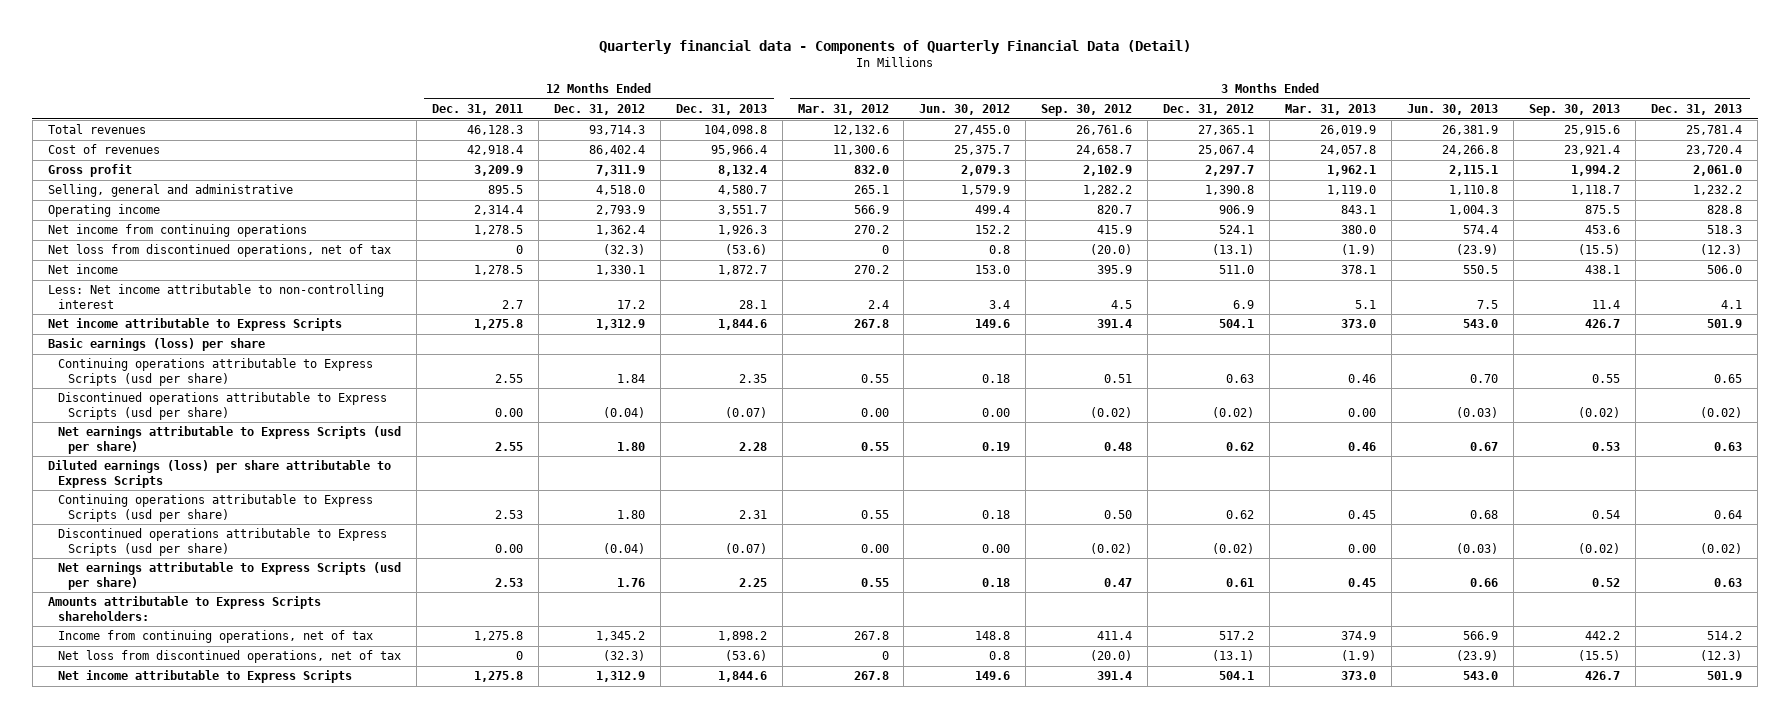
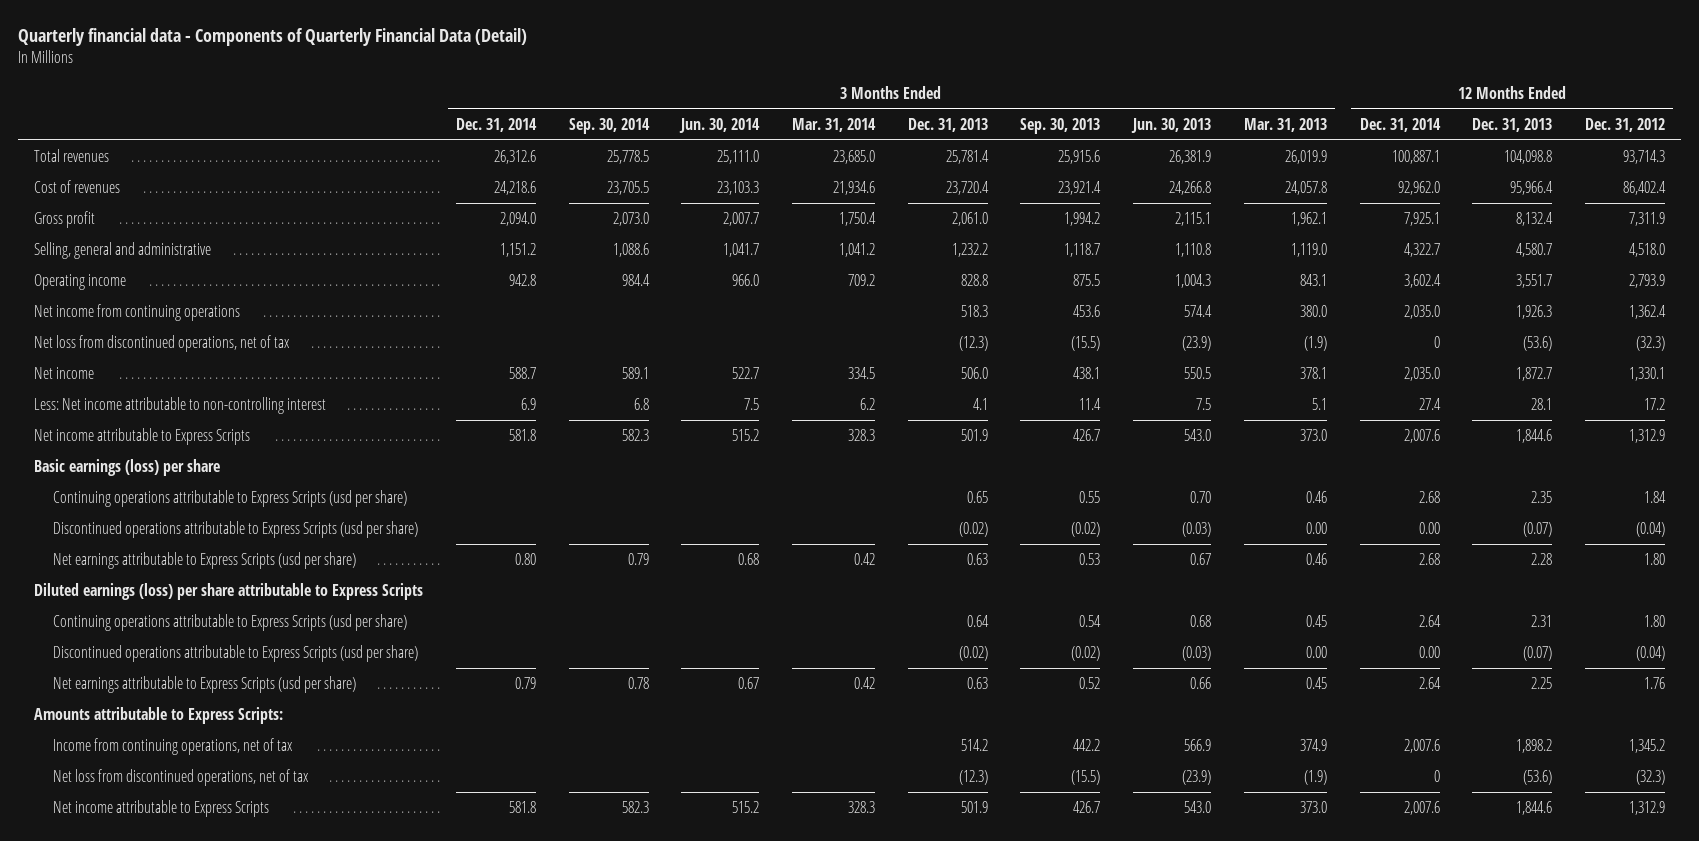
- | 12 Months Ended Dec. 31, 2011 | 12 Months Ended Dec. 31, 2012 | 12 Months Ended Dec. 31, 2013 | 3 Months Ended Mar. 31, 2012 | 3 Months Ended Jun. 30, 2012 | 3 Months Ended Sep. 30, 2012 | 3 Months Ended Dec. 31, 2012 | 3 Months Ended Mar. 31, 2013 | 3 Months Ended Jun. 30, 2013 | 3 Months Ended Sep. 30, 2013 | 3 Months Ended Dec. 31, 2013
+ | 3 Months Ended Dec. 31, 2014 | 3 Months Ended Sep. 30, 2014 | 3 Months Ended Jun. 30, 2014 | 3 Months Ended Mar. 31, 2014 | 3 Months Ended Dec. 31, 2013 | 3 Months Ended Sep. 30, 2013 | 3 Months Ended Jun. 30, 2013 | 3 Months Ended Mar. 31, 2013 | 12 Months Ended Dec. 31, 2014 | 12 Months Ended Dec. 31, 2013 | 12 Months Ended Dec. 31, 2012
- Amounts attributable to Express Scripts shareholders:
+ Amounts attributable to Express Scripts:

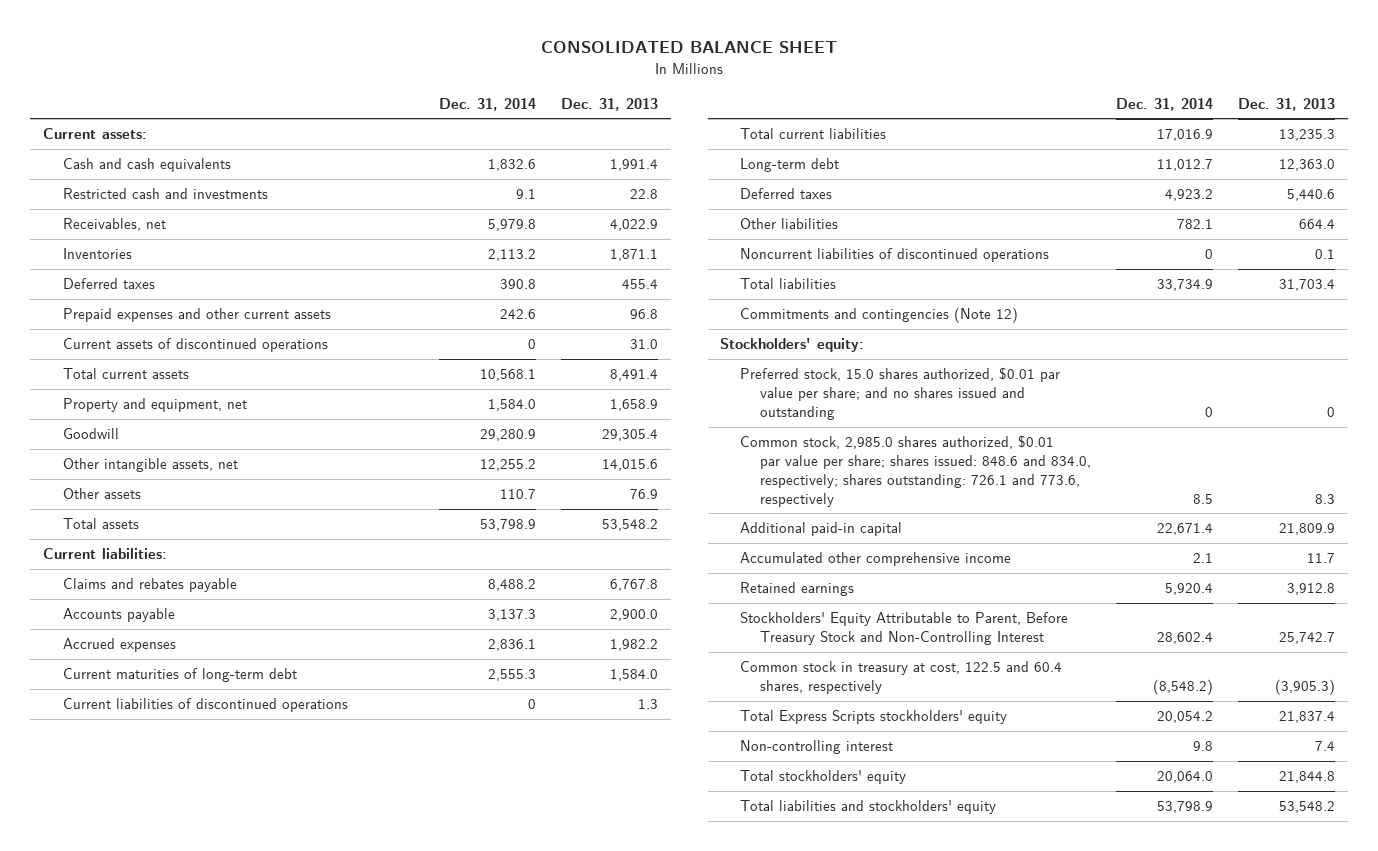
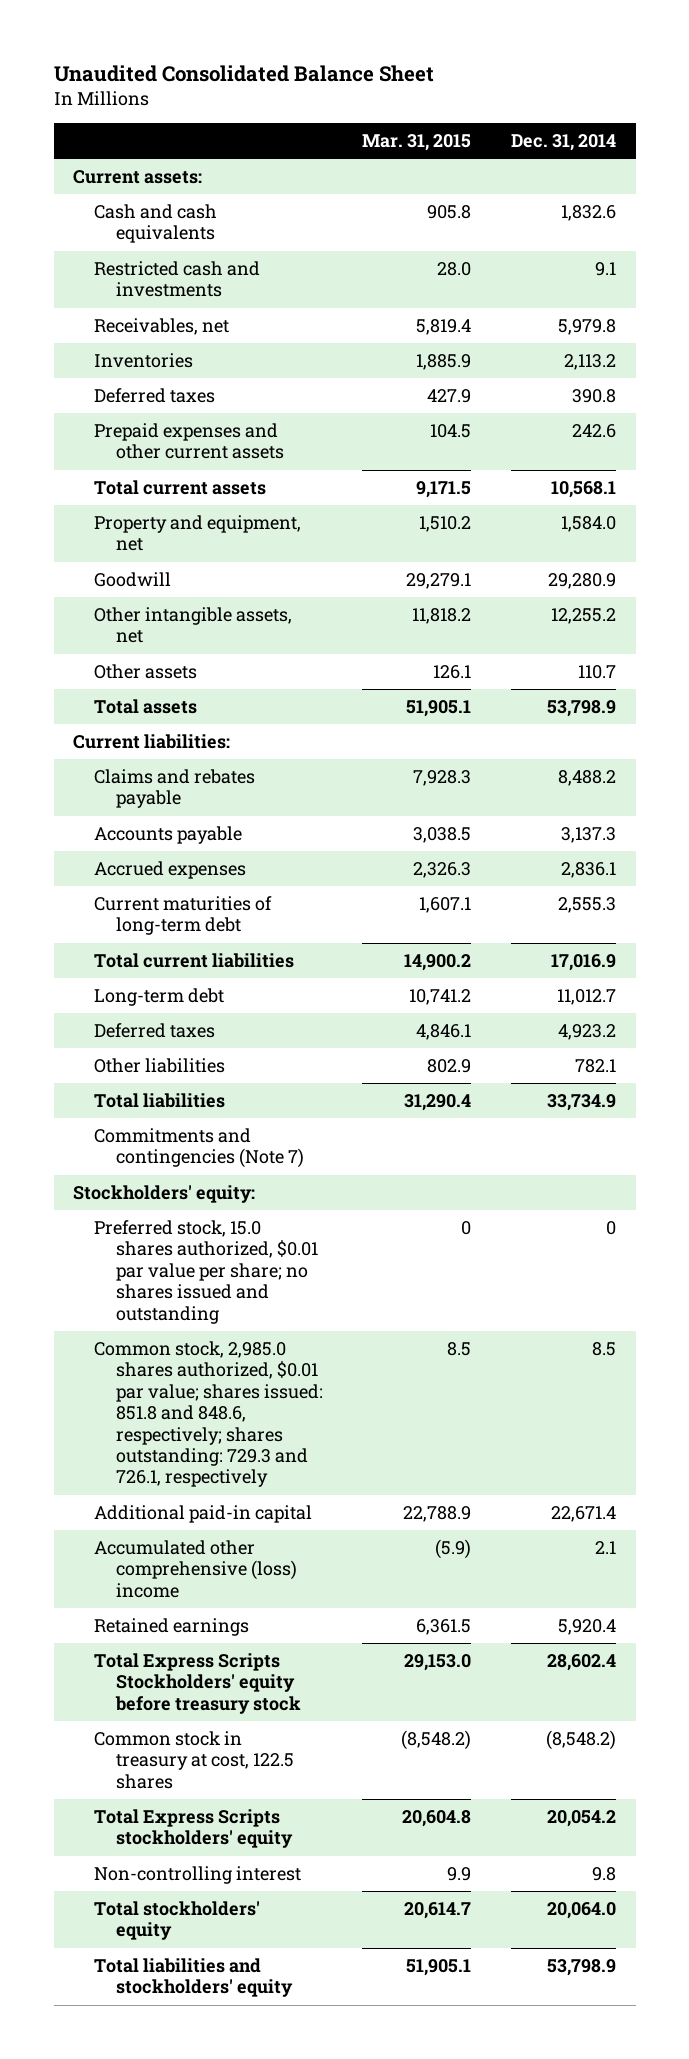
- CONSOLIDATED BALANCE SHEET
+ Unaudited Consolidated Balance Sheet
- | Dec. 31, 2014 | Dec. 31, 2013
+ | Mar. 31, 2015 | Dec. 31, 2014
- Current assets of discontinued operations | 0 | 31.0
- Current liabilities of discontinued operations | 0 | 1.3
- Noncurrent liabilities of discontinued operations | 0 | 0.1
- Commitments and contingencies (Note 12)
+ Commitments and contingencies (Note 7)
- Preferred stock, 15.0 shares authorized, $0.01 par value per share; and no shares issued and outstanding | 0 | 0
- Common stock, 2,985.0 shares authorized, $0.01 par value per share; shares issued: 848.6 and 834.0, respectively; shares outstanding: 726.1 and 773.6, respectively | 8.5 | 8.3
+ Preferred stock, 15.0 shares authorized, $0.01 par value per share; no shares issued and outstanding | 0 | 0
+ Common stock, 2,985.0 shares authorized, $0.01 par value; shares issued: 851.8 and 848.6, respectively; shares outstanding: 729.3 and 726.1, respectively | 8.5 | 8.5
- Accumulated other comprehensive income | 2.1 | 11.7
+ Accumulated other comprehensive (loss) income | (5.9) | 2.1
- Stockholders' Equity Attributable to Parent, Before Treasury Stock and Non-Controlling Interest | 28,602.4 | 25,742.7
- Common stock in treasury at cost, 122.5 and 60.4 shares, respectively | (8,548.2) | (3,905.3)
+ Total Express Scripts Stockholders' equity before treasury stock | 29,153.0 | 28,602.4
+ Common stock in treasury at cost, 122.5 shares | (8,548.2) | (8,548.2)

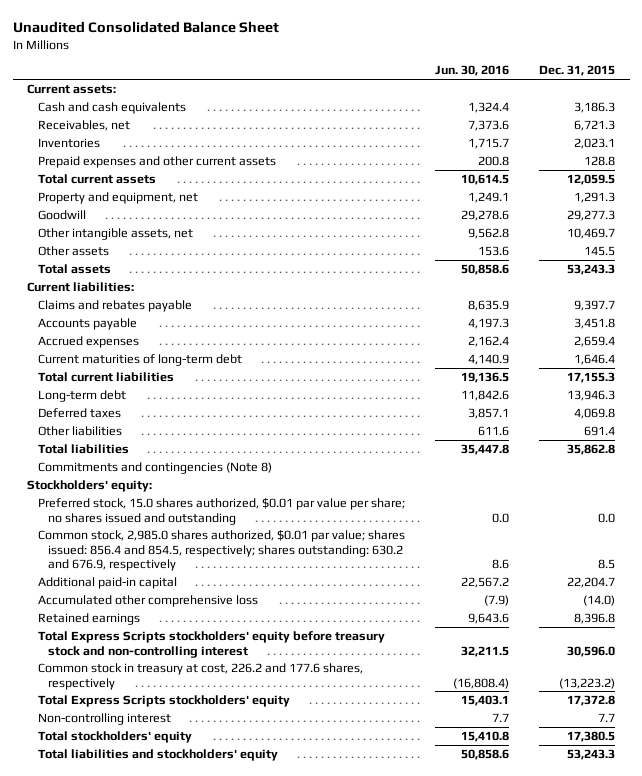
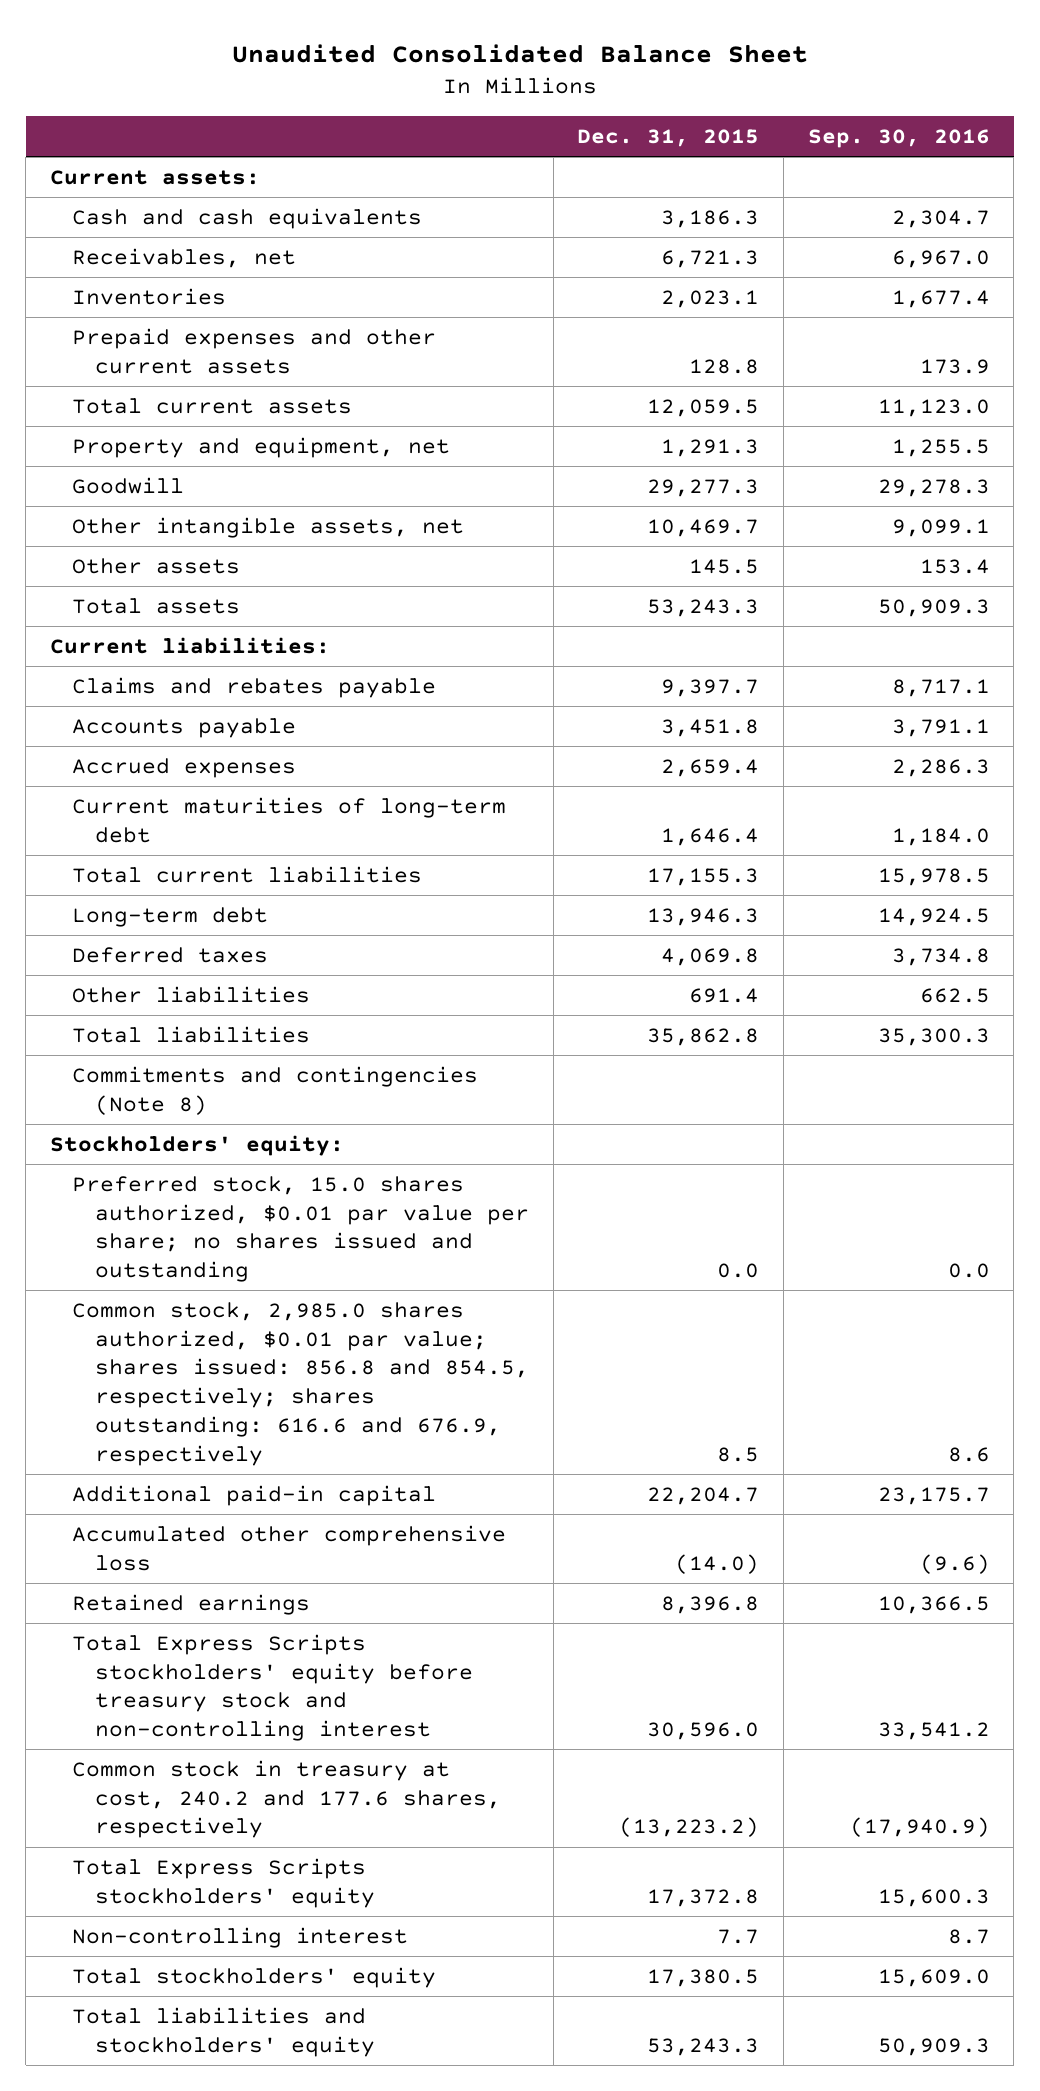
- | Jun. 30, 2016 | Dec. 31, 2015
+ | Dec. 31, 2015 | Sep. 30, 2016
- Common stock, 2,985.0 shares authorized, $0.01 par value; shares issued: 856.4 and 854.5, respectively; shares outstanding: 630.2 and 676.9, respectively | 8.6 | 8.5
+ Common stock, 2,985.0 shares authorized, $0.01 par value; shares issued: 856.8 and 854.5, respectively; shares outstanding: 616.6 and 676.9, respectively | 8.5 | 8.6
- Common stock in treasury at cost, 226.2 and 177.6 shares, respectively | (16,808.4) | (13,223.2)
+ Common stock in treasury at cost, 240.2 and 177.6 shares, respectively | (13,223.2) | (17,940.9)

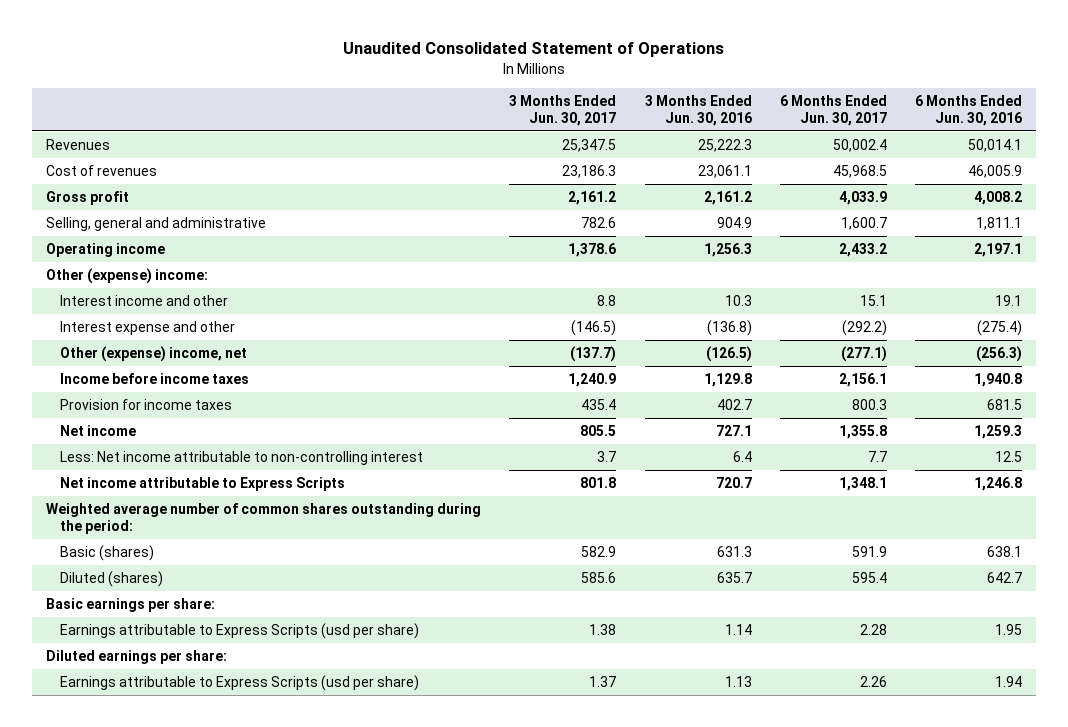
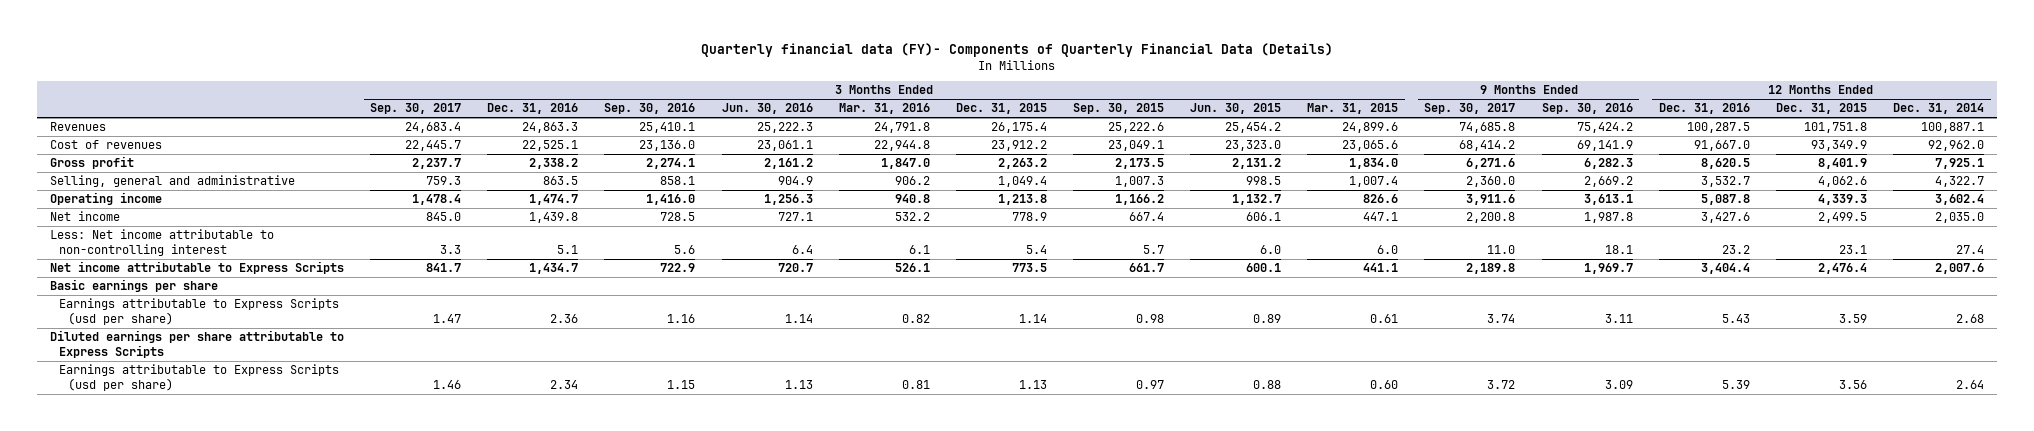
- Unaudited Consolidated Statement of Operations
+ Quarterly financial data (FY)- Components of Quarterly Financial Data (Details)
- | 3 Months Ended Jun. 30, 2017 | 3 Months Ended Jun. 30, 2016 | 6 Months Ended Jun. 30, 2017 | 6 Months Ended Jun. 30, 2016
+ | 3 Months Ended Sep. 30, 2017 | 3 Months Ended Dec. 31, 2016 | 3 Months Ended Sep. 30, 2016 | 3 Months Ended Jun. 30, 2016 | 3 Months Ended Mar. 31, 2016 | 3 Months Ended Dec. 31, 2015 | 3 Months Ended Sep. 30, 2015 | 3 Months Ended Jun. 30, 2015 | 3 Months Ended Mar. 31, 2015 | 9 Months Ended Sep. 30, 2017 | 9 Months Ended Sep. 30, 2016 | 12 Months Ended Dec. 31, 2016 | 12 Months Ended Dec. 31, 2015 | 12 Months Ended Dec. 31, 2014
- Other (expense) income:
- Interest income and other | 8.8 | 10.3 | 15.1 | 19.1
- Interest expense and other | (146.5) | (136.8) | (292.2) | (275.4)
- Other (expense) income, net | (137.7) | (126.5) | (277.1) | (256.3)
- Income before income taxes | 1,240.9 | 1,129.8 | 2,156.1 | 1,940.8
- Provision for income taxes | 435.4 | 402.7 | 800.3 | 681.5
- Weighted average number of common shares outstanding during the period:
- Basic (shares) | 582.9 | 631.3 | 591.9 | 638.1
- Diluted (shares) | 585.6 | 635.7 | 595.4 | 642.7
- Basic earnings per share:
+ Basic earnings per share
- Diluted earnings per share:
+ Diluted earnings per share attributable to Express Scripts

